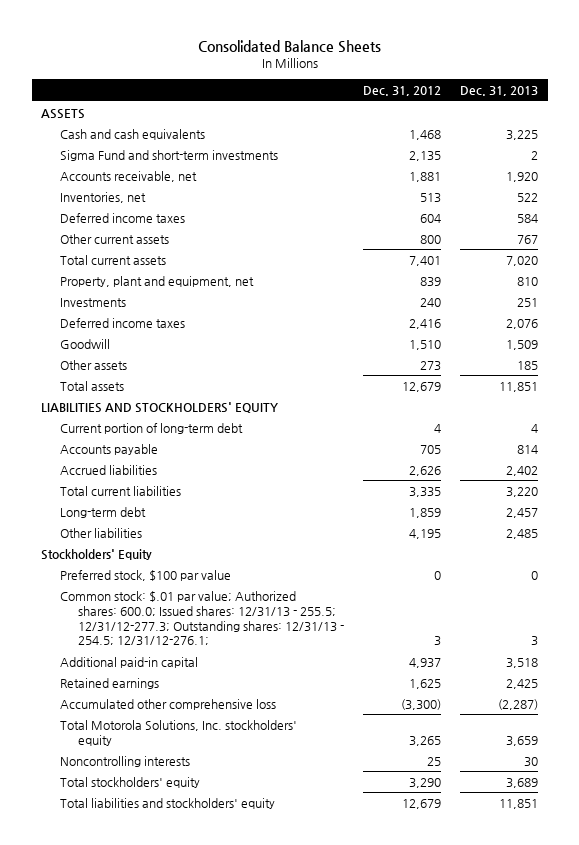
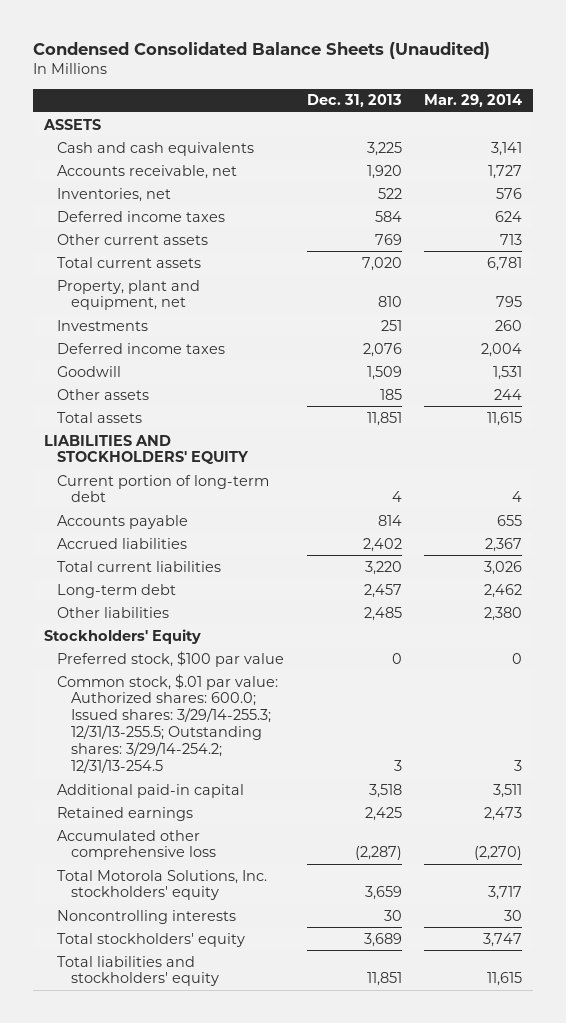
- Consolidated Balance Sheets
+ Condensed Consolidated Balance Sheets (Unaudited)
- | Dec. 31, 2012 | Dec. 31, 2013
+ | Dec. 31, 2013 | Mar. 29, 2014
- Sigma Fund and short-term investments | 2,135 | 2
- Other current assets | 800 | 767
+ Other current assets | 769 | 713
- Common stock: $.01 par value; Authorized shares: 600.0; Issued shares: 12/31/13 - 255.5; 12/31/12-277.3; Outstanding shares: 12/31/13 - 254.5; 12/31/12-276.1; | 3 | 3
+ Common stock, $.01 par value: Authorized shares: 600.0; Issued shares: 3/29/14-255.3; 12/31/13-255.5; Outstanding shares: 3/29/14-254.2; 12/31/13-254.5 | 3 | 3

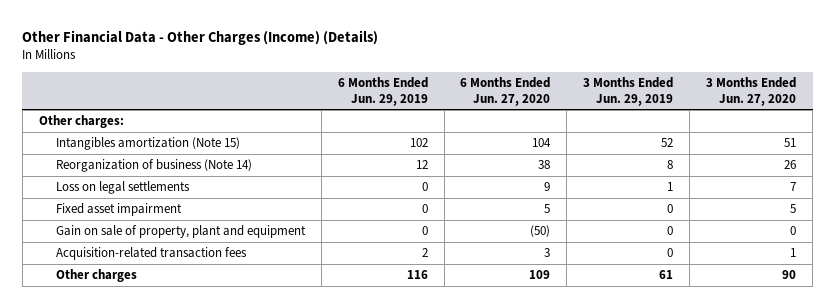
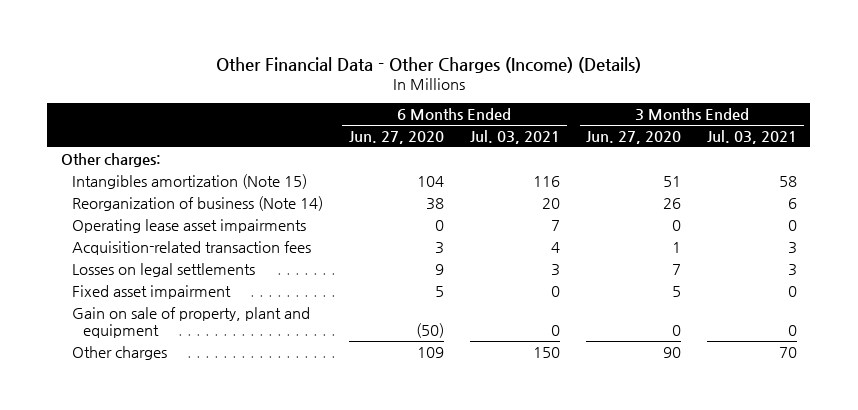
- | 6 Months Ended Jun. 29, 2019 | 6 Months Ended Jun. 27, 2020 | 3 Months Ended Jun. 29, 2019 | 3 Months Ended Jun. 27, 2020
+ | 6 Months Ended Jun. 27, 2020 | 6 Months Ended Jul. 03, 2021 | 3 Months Ended Jun. 27, 2020 | 3 Months Ended Jul. 03, 2021
- Loss on legal settlements | 0 | 9 | 1 | 7
+ Operating lease asset impairments | 0 | 7 | 0 | 0
moved up: Acquisition-related transaction fees | 3 | 4 | 1 | 3
+ Losses on legal settlements | 9 | 3 | 7 | 3

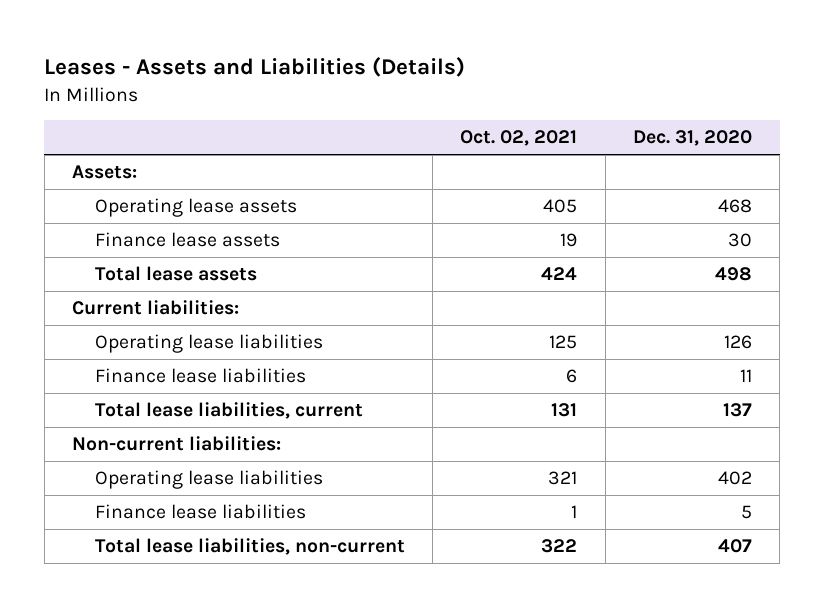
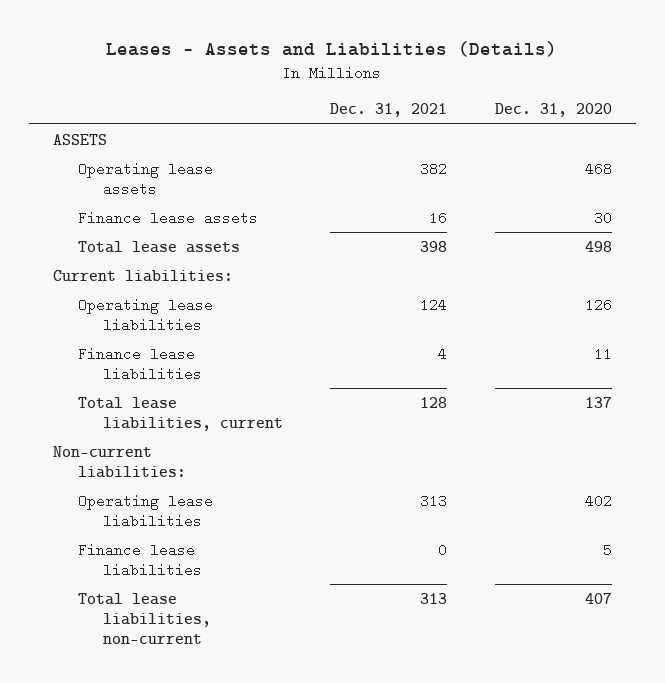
- | Oct. 02, 2021 | Dec. 31, 2020
+ | Dec. 31, 2021 | Dec. 31, 2020
- Assets:
+ ASSETS

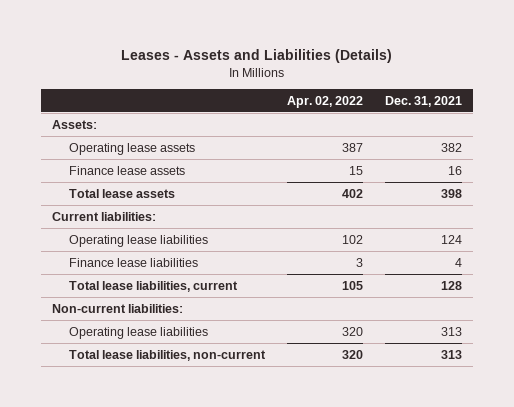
- | Dec. 31, 2021 | Dec. 31, 2020
+ | Apr. 02, 2022 | Dec. 31, 2021
- ASSETS
+ Assets:
- Finance lease liabilities | 0 | 5

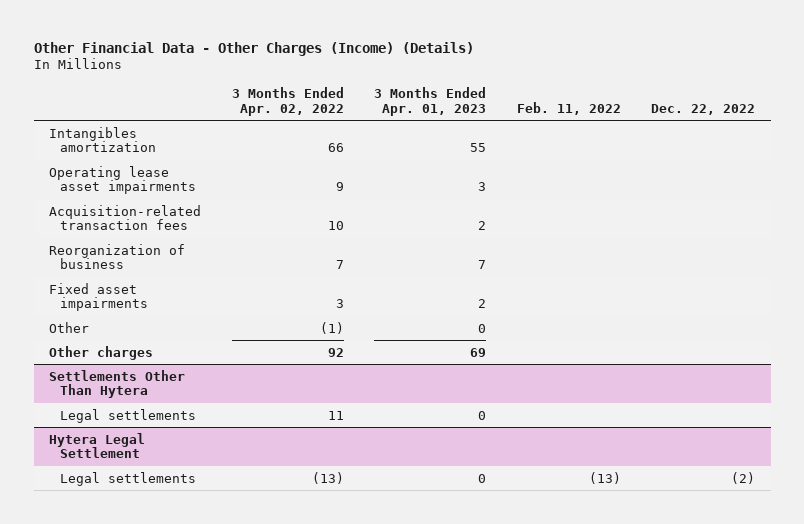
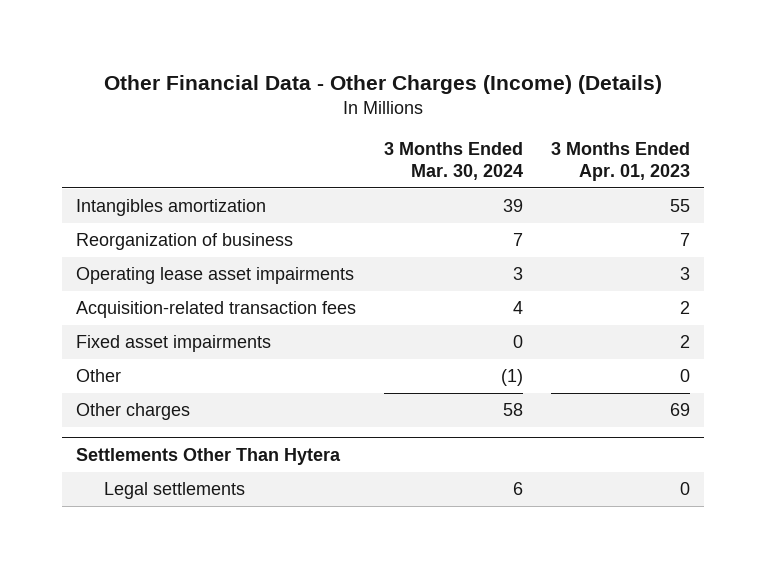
- | 3 Months Ended Apr. 02, 2022 | 3 Months Ended Apr. 01, 2023 | Feb. 11, 2022 | Dec. 22, 2022
+ | 3 Months Ended Mar. 30, 2024 | 3 Months Ended Apr. 01, 2023
moved up: Reorganization of business | 7 | 7
- Hytera Legal Settlement
- Legal settlements | (13) | 0 | (13) | (2)

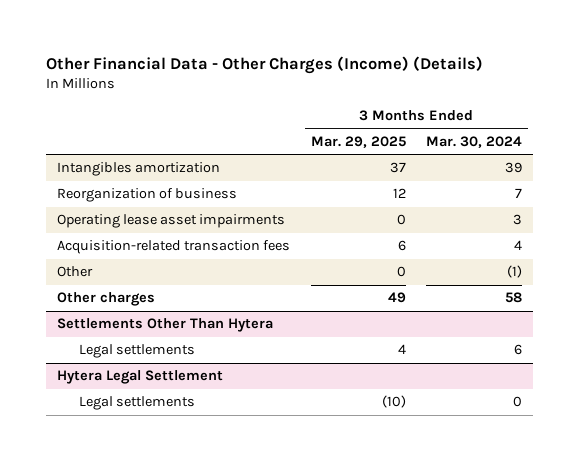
- | 3 Months Ended Mar. 30, 2024 | 3 Months Ended Apr. 01, 2023
+ | 3 Months Ended Mar. 29, 2025 | 3 Months Ended Mar. 30, 2024
- Fixed asset impairments | 0 | 2
+ Hytera Legal Settlement
+ Legal settlements | (10) | 0

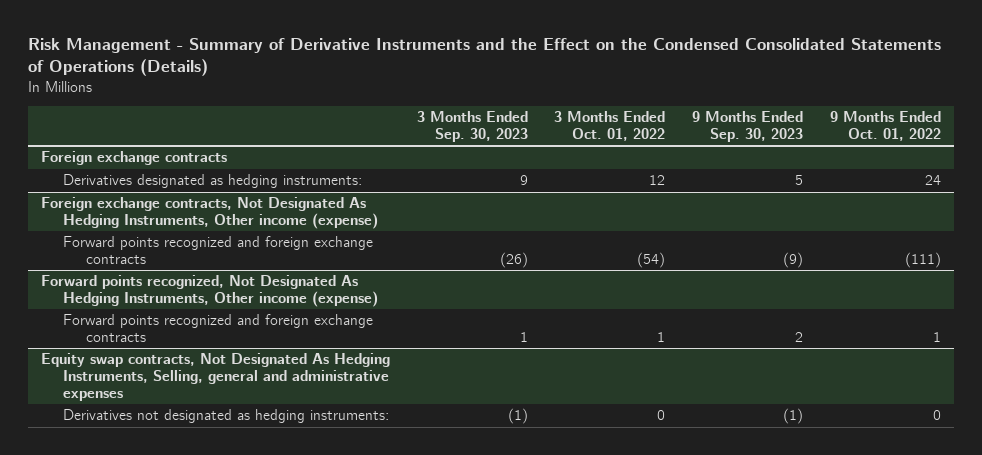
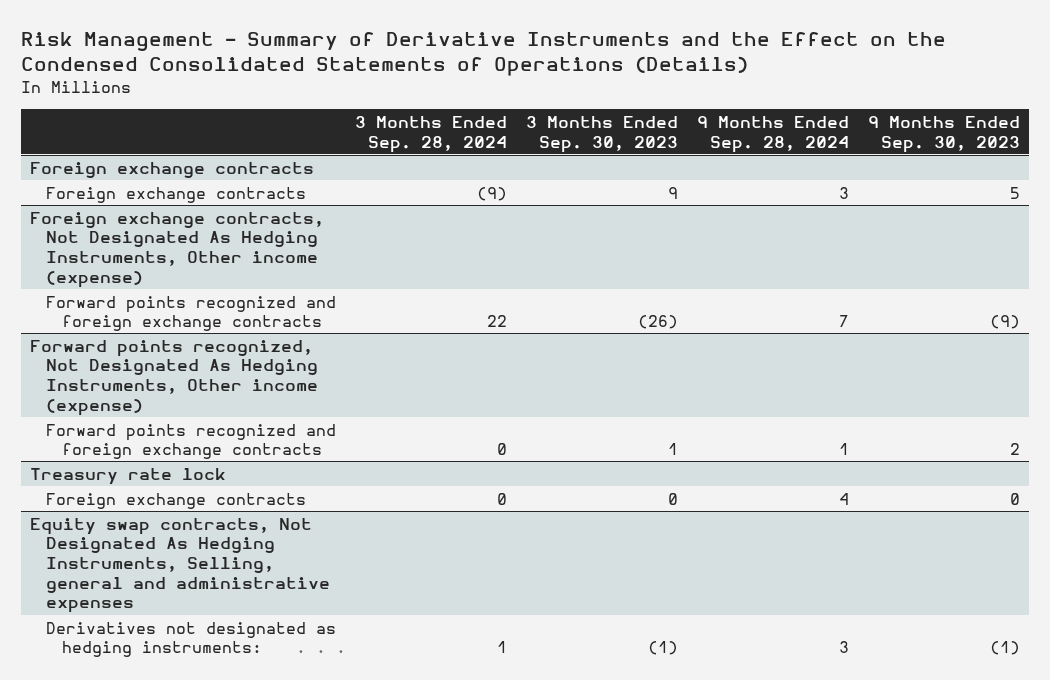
- | 3 Months Ended Sep. 30, 2023 | 3 Months Ended Oct. 01, 2022 | 9 Months Ended Sep. 30, 2023 | 9 Months Ended Oct. 01, 2022
+ | 3 Months Ended Sep. 28, 2024 | 3 Months Ended Sep. 30, 2023 | 9 Months Ended Sep. 28, 2024 | 9 Months Ended Sep. 30, 2023
@ Foreign exchange contracts
- Derivatives designated as hedging instruments: | 9 | 12 | 5 | 24
+ Foreign exchange contracts | (9) | 9 | 3 | 5
+ Treasury rate lock
+ Foreign exchange contracts | 0 | 0 | 4 | 0

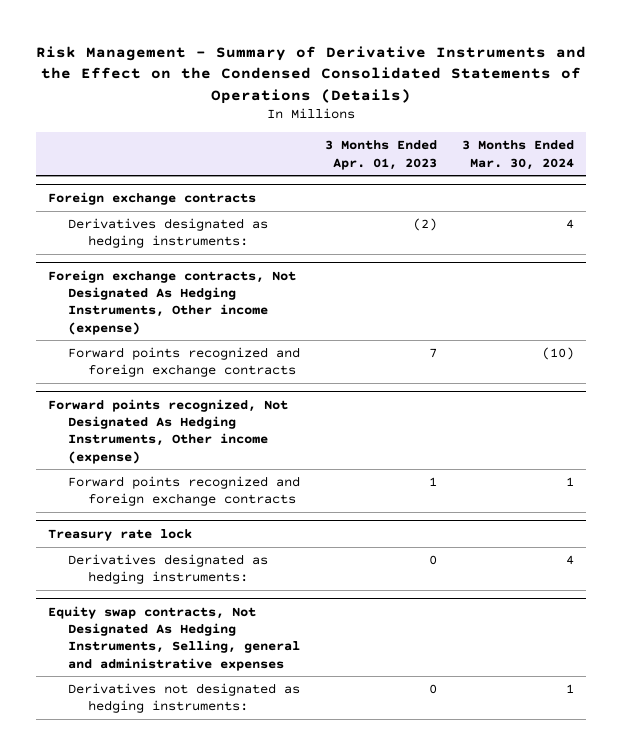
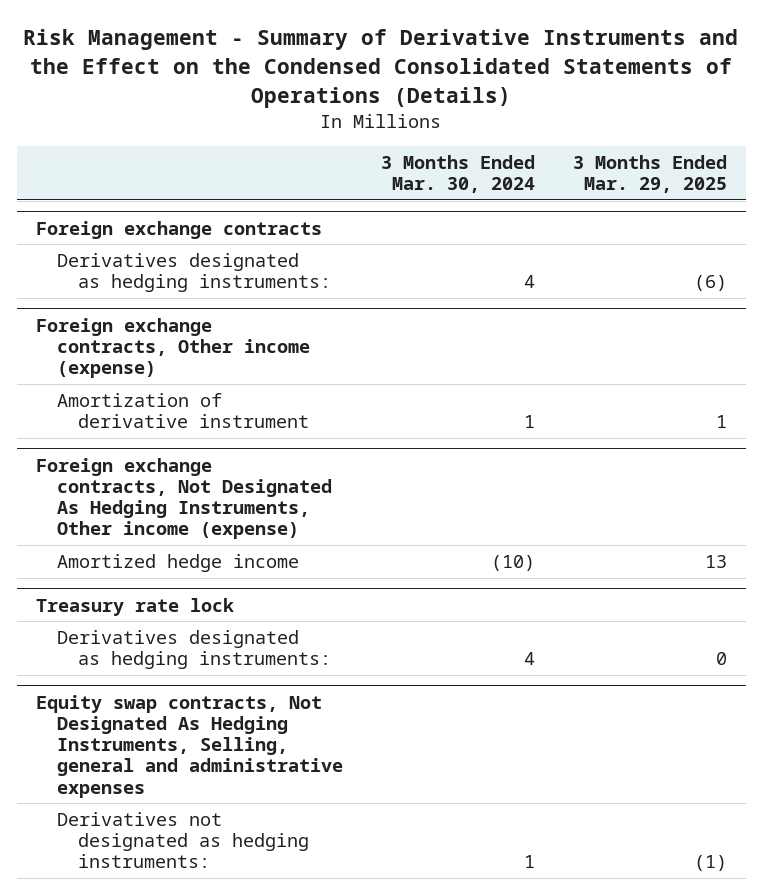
- | 3 Months Ended Apr. 01, 2023 | 3 Months Ended Mar. 30, 2024
+ | 3 Months Ended Mar. 30, 2024 | 3 Months Ended Mar. 29, 2025
+ Foreign exchange contracts, Other income (expense)
+ Amortization of derivative instrument | 1 | 1
@ Foreign exchange contracts, Not Designated As Hedging Instruments, Other income (expense)
- Forward points recognized and foreign exchange contracts | 7 | (10)
- Forward points recognized, Not Designated As Hedging Instruments, Other income (expense)
- Forward points recognized and foreign exchange contracts | 1 | 1
@ Foreign exchange contracts, Not Designated As Hedging Instruments, Other income (expense)
+ Amortized hedge income | (10) | 13

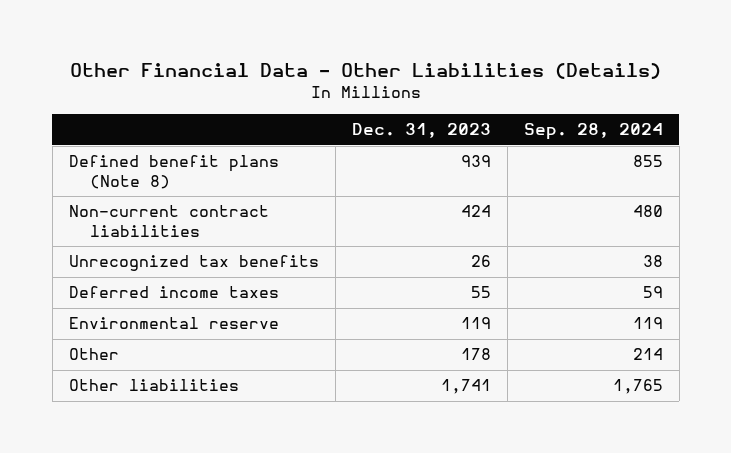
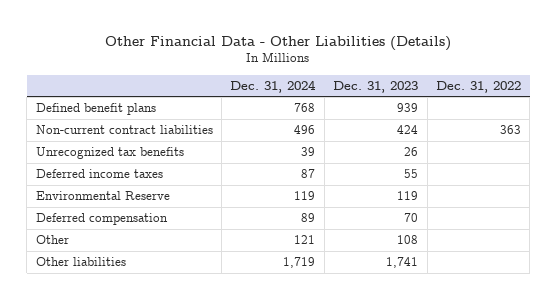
- | Dec. 31, 2023 | Sep. 28, 2024
+ | Dec. 31, 2024 | Dec. 31, 2023 | Dec. 31, 2022
- Defined benefit plans (Note 8) | 939 | 855
+ Defined benefit plans | 768 | 939 |
- Environmental reserve | 119 | 119
- Other | 178 | 214
+ Environmental Reserve | 119 | 119 |
+ Deferred compensation | 89 | 70 |
+ Other | 121 | 108 |

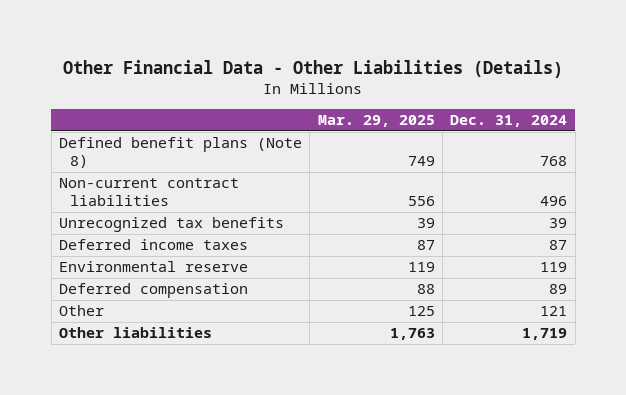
- | Dec. 31, 2024 | Dec. 31, 2023 | Dec. 31, 2022
+ | Mar. 29, 2025 | Dec. 31, 2024
- Defined benefit plans | 768 | 939 |
+ Defined benefit plans (Note 8) | 749 | 768
- Environmental Reserve | 119 | 119 |
+ Environmental reserve | 119 | 119

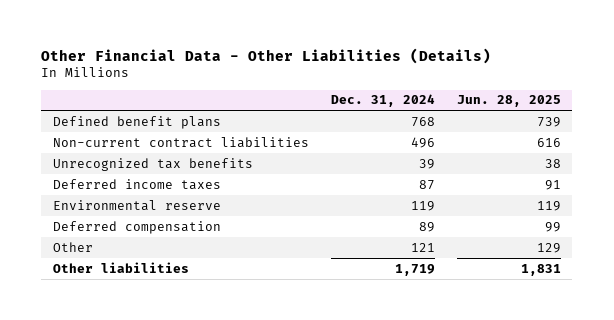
- | Mar. 29, 2025 | Dec. 31, 2024
+ | Dec. 31, 2024 | Jun. 28, 2025
- Defined benefit plans (Note 8) | 749 | 768
+ Defined benefit plans | 768 | 739

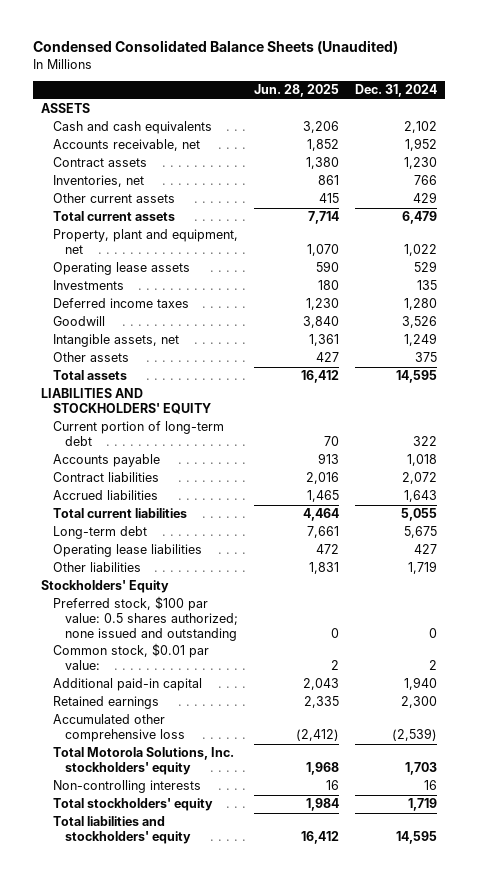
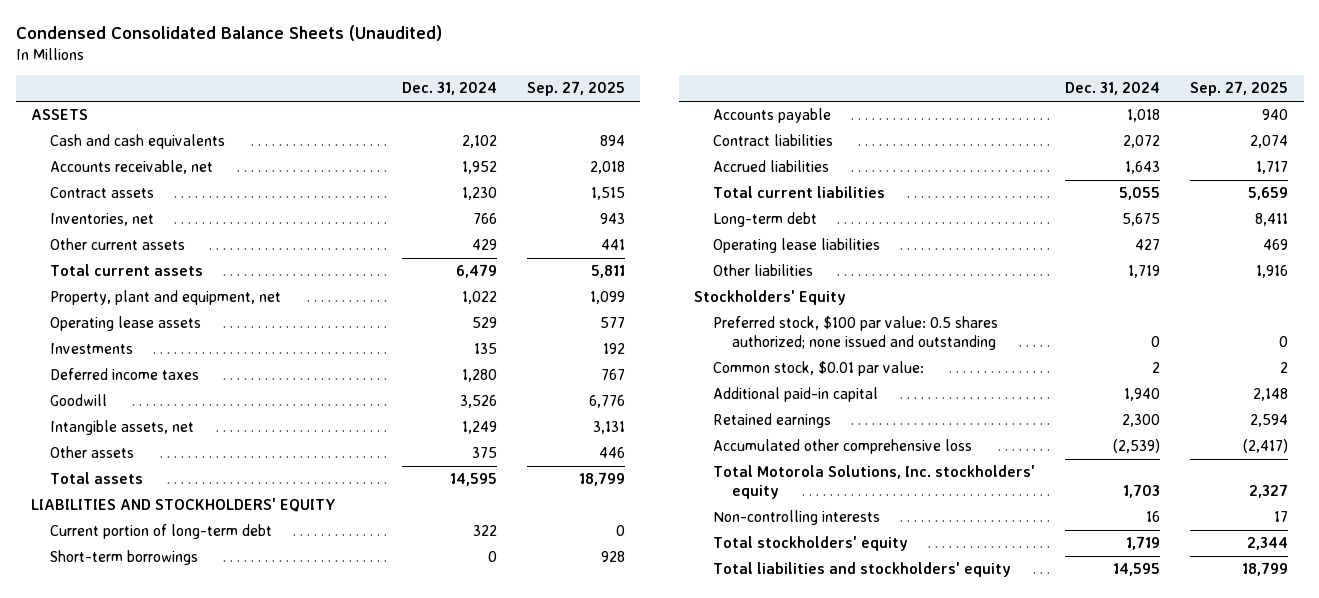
- | Jun. 28, 2025 | Dec. 31, 2024
+ | Dec. 31, 2024 | Sep. 27, 2025
+ Short-term borrowings | 0 | 928

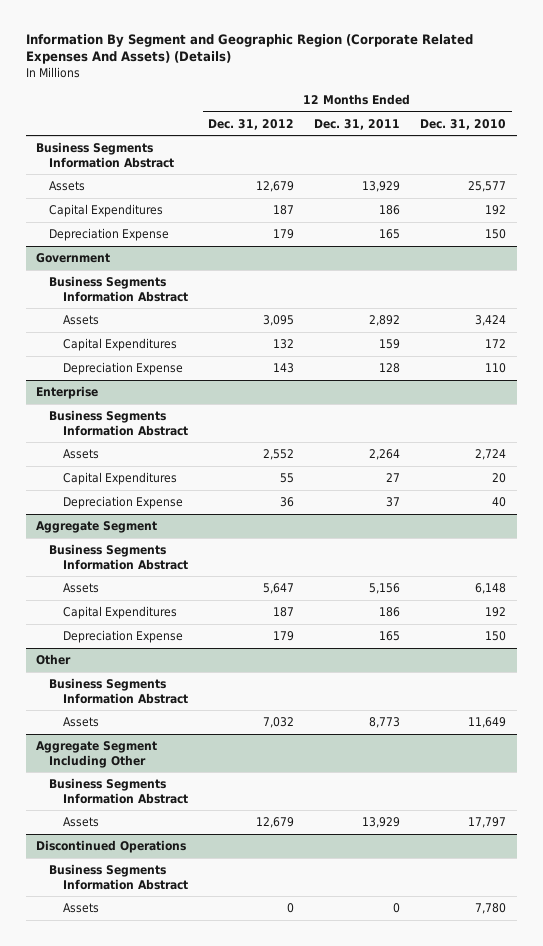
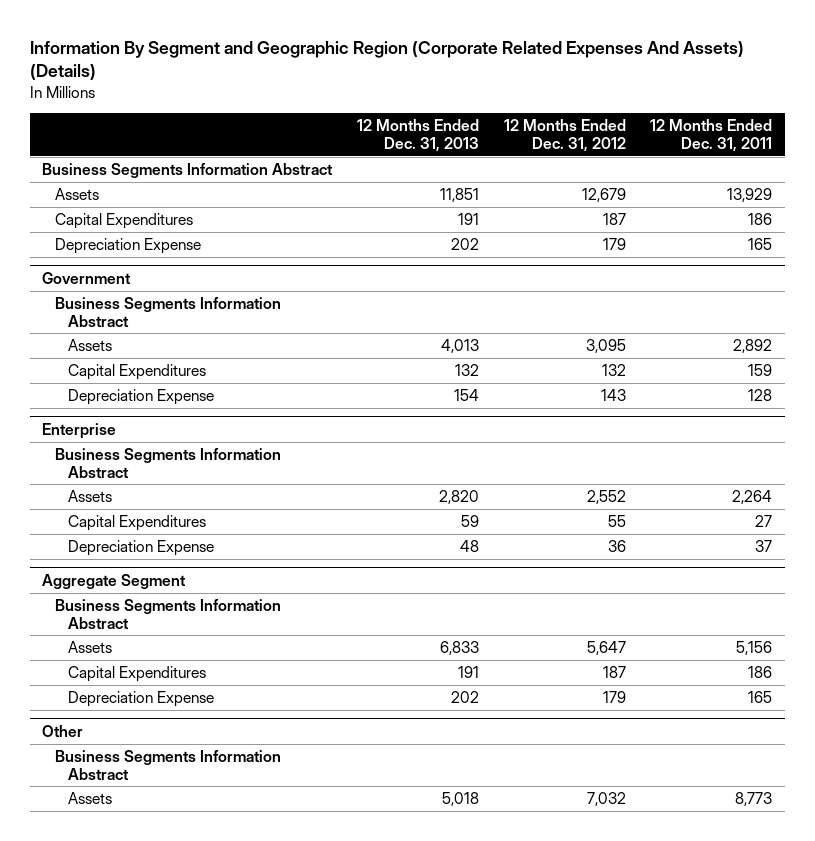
- | 12 Months Ended Dec. 31, 2012 | 12 Months Ended Dec. 31, 2011 | 12 Months Ended Dec. 31, 2010
+ | 12 Months Ended Dec. 31, 2013 | 12 Months Ended Dec. 31, 2012 | 12 Months Ended Dec. 31, 2011
- Aggregate Segment Including Other
- Business Segments Information Abstract
- Assets | 12,679 | 13,929 | 17,797
- Discontinued Operations
- Business Segments Information Abstract
- Assets | 0 | 0 | 7,780

